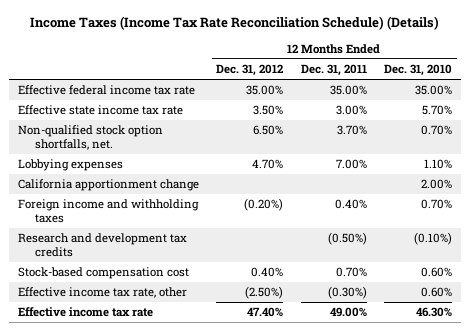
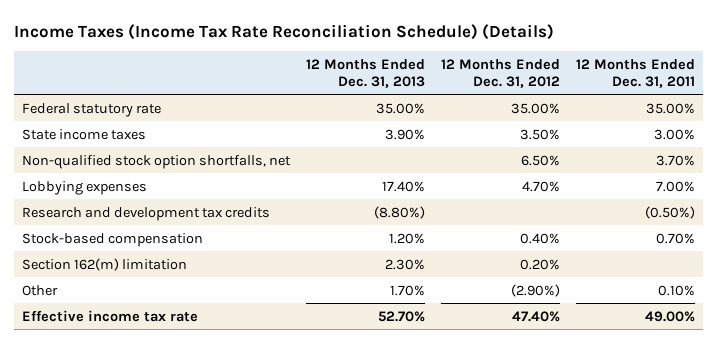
- | 12 Months Ended Dec. 31, 2012 | 12 Months Ended Dec. 31, 2011 | 12 Months Ended Dec. 31, 2010
+ | 12 Months Ended Dec. 31, 2013 | 12 Months Ended Dec. 31, 2012 | 12 Months Ended Dec. 31, 2011
- Effective federal income tax rate | 35.00% | 35.00% | 35.00%
- Effective state income tax rate | 3.50% | 3.00% | 5.70%
- Non-qualified stock option shortfalls, net. | 6.50% | 3.70% | 0.70%
+ Federal statutory rate | 35.00% | 35.00% | 35.00%
+ State income taxes | 3.90% | 3.50% | 3.00%
+ Non-qualified stock option shortfalls, net | | 6.50% | 3.70%
- California apportionment change | | | 2.00%
- Foreign income and withholding taxes | (0.20%) | 0.40% | 0.70%
- Stock-based compensation cost | 0.40% | 0.70% | 0.60%
- Effective income tax rate, other | (2.50%) | (0.30%) | 0.60%
+ Stock-based compensation | 1.20% | 0.40% | 0.70%
+ Section 162(m) limitation | 2.30% | 0.20% |
+ Other | 1.70% | (2.90%) | 0.10%

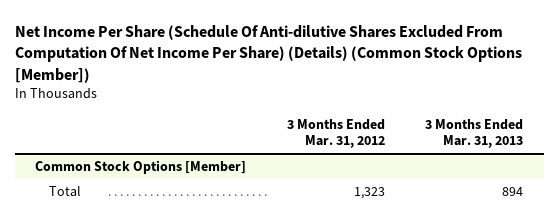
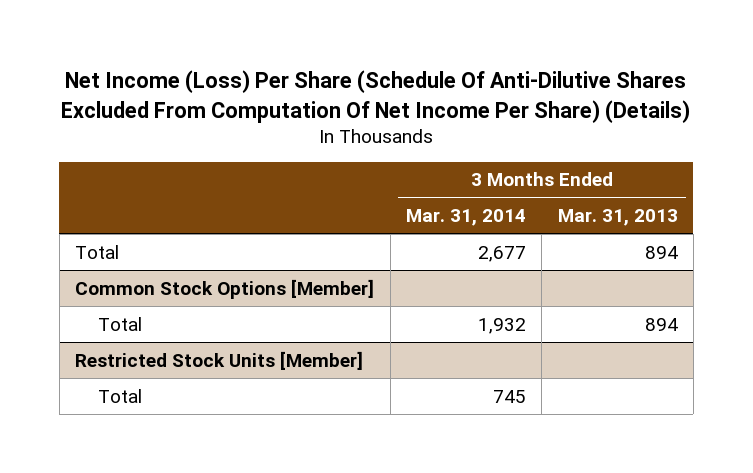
- Net Income Per Share (Schedule Of Anti-dilutive Shares Excluded From Computation Of Net Income Per Share) (Details) (Common Stock Options [Member])
+ Net Income (Loss) Per Share (Schedule Of Anti-Dilutive Shares Excluded From Computation Of Net Income Per Share) (Details)
- | 3 Months Ended Mar. 31, 2012 | 3 Months Ended Mar. 31, 2013
+ | 3 Months Ended Mar. 31, 2014 | 3 Months Ended Mar. 31, 2013
+ Total | 2,677 | 894
+ Restricted Stock Units [Member]
+ Total | 745 |

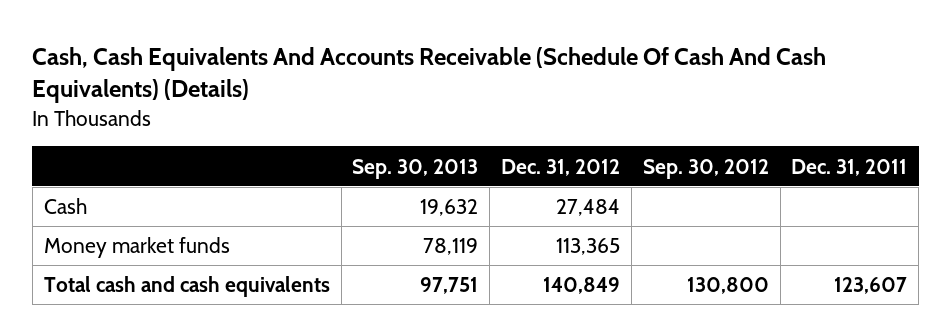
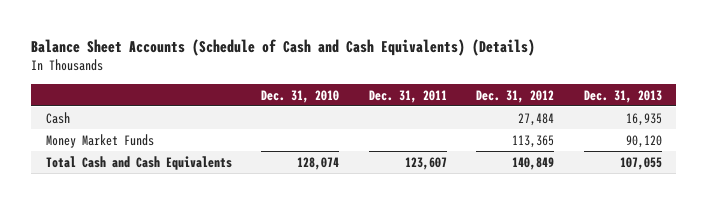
- Cash, Cash Equivalents And Accounts Receivable (Schedule Of Cash And Cash Equivalents) (Details)
+ Balance Sheet Accounts (Schedule of Cash and Cash Equivalents) (Details)
- | Sep. 30, 2013 | Dec. 31, 2012 | Sep. 30, 2012 | Dec. 31, 2011
+ | Dec. 31, 2010 | Dec. 31, 2011 | Dec. 31, 2012 | Dec. 31, 2013
- Money market funds | 78,119 | 113,365 | |
- Total cash and cash equivalents | 97,751 | 140,849 | 130,800 | 123,607
+ Money Market Funds | | | 113,365 | 90,120
+ Total Cash and Cash Equivalents | 128,074 | 123,607 | 140,849 | 107,055

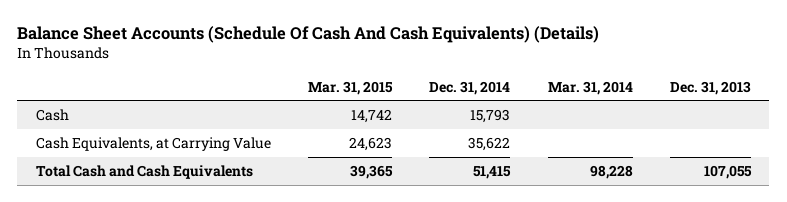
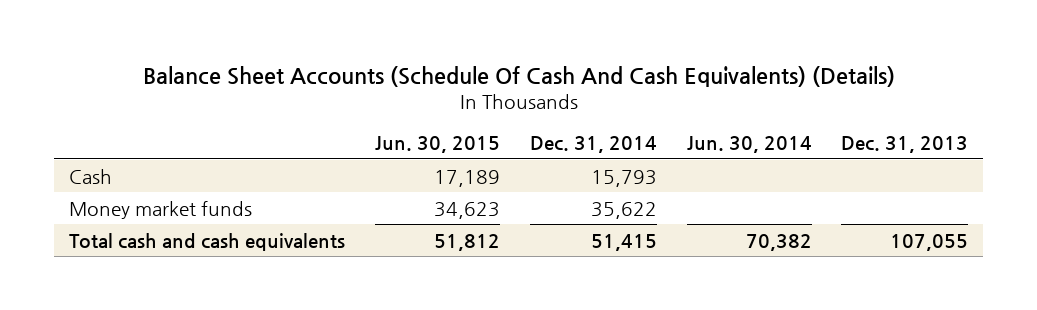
- | Mar. 31, 2015 | Dec. 31, 2014 | Mar. 31, 2014 | Dec. 31, 2013
+ | Jun. 30, 2015 | Dec. 31, 2014 | Jun. 30, 2014 | Dec. 31, 2013
- Cash Equivalents, at Carrying Value | 24,623 | 35,622 | |
- Total Cash and Cash Equivalents | 39,365 | 51,415 | 98,228 | 107,055
+ Money market funds | 34,623 | 35,622 | |
+ Total cash and cash equivalents | 51,812 | 51,415 | 70,382 | 107,055

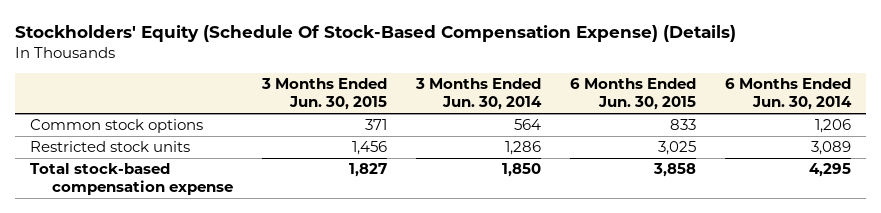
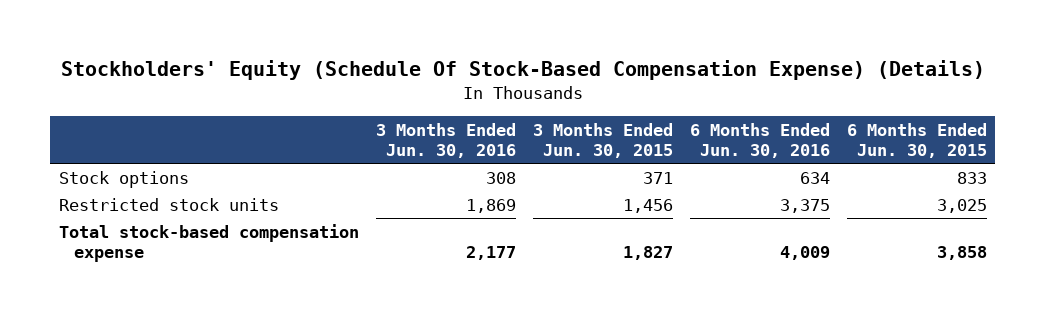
- | 3 Months Ended Jun. 30, 2015 | 3 Months Ended Jun. 30, 2014 | 6 Months Ended Jun. 30, 2015 | 6 Months Ended Jun. 30, 2014
+ | 3 Months Ended Jun. 30, 2016 | 3 Months Ended Jun. 30, 2015 | 6 Months Ended Jun. 30, 2016 | 6 Months Ended Jun. 30, 2015
- Common stock options | 371 | 564 | 833 | 1,206
+ Stock options | 308 | 371 | 634 | 833

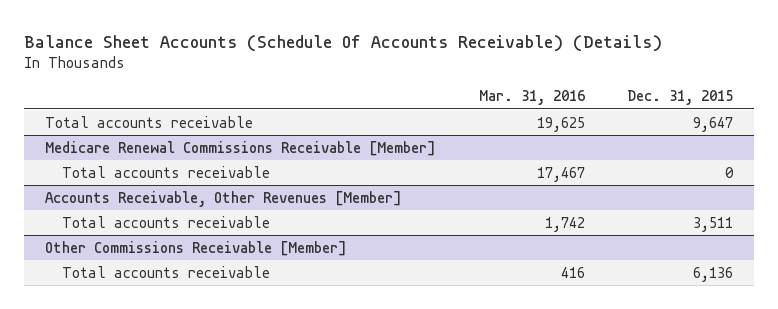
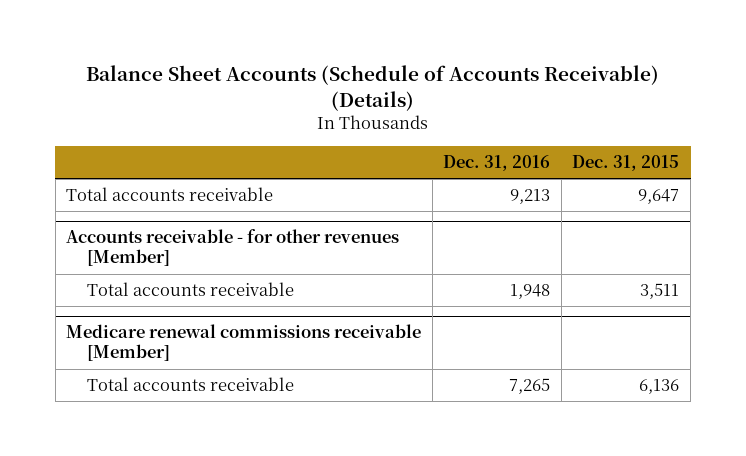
- Balance Sheet Accounts (Schedule Of Accounts Receivable) (Details)
+ Balance Sheet Accounts (Schedule of Accounts Receivable) (Details)
- | Mar. 31, 2016 | Dec. 31, 2015
+ | Dec. 31, 2016 | Dec. 31, 2015
- Medicare Renewal Commissions Receivable [Member]
- Total accounts receivable | 17,467 | 0
- Accounts Receivable, Other Revenues [Member]
+ Accounts receivable - for other revenues [Member]
- Other Commissions Receivable [Member]
+ Medicare renewal commissions receivable [Member]

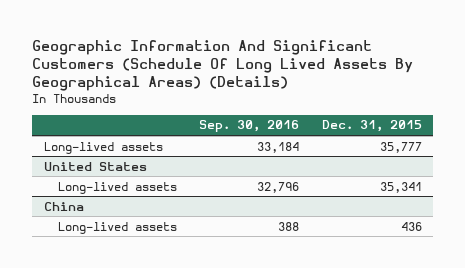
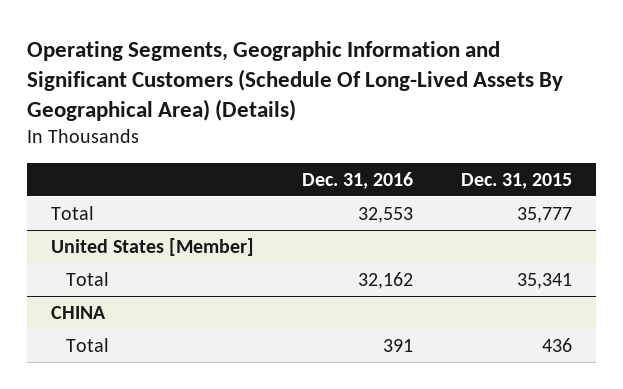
- Geographic Information And Significant Customers (Schedule Of Long Lived Assets By Geographical Areas) (Details)
+ Operating Segments, Geographic Information and Significant Customers (Schedule Of Long-Lived Assets By Geographical Area) (Details)
- | Sep. 30, 2016 | Dec. 31, 2015
+ | Dec. 31, 2016 | Dec. 31, 2015
- Long-lived assets | 33,184 | 35,777
- United States
- Long-lived assets | 32,796 | 35,341
- China
- Long-lived assets | 388 | 436
+ Total | 32,553 | 35,777
+ United States [Member]
+ Total | 32,162 | 35,341
+ CHINA
+ Total | 391 | 436

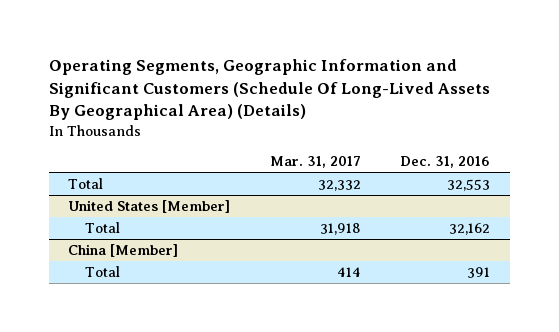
- | Dec. 31, 2016 | Dec. 31, 2015
+ | Mar. 31, 2017 | Dec. 31, 2016
- CHINA
+ China [Member]

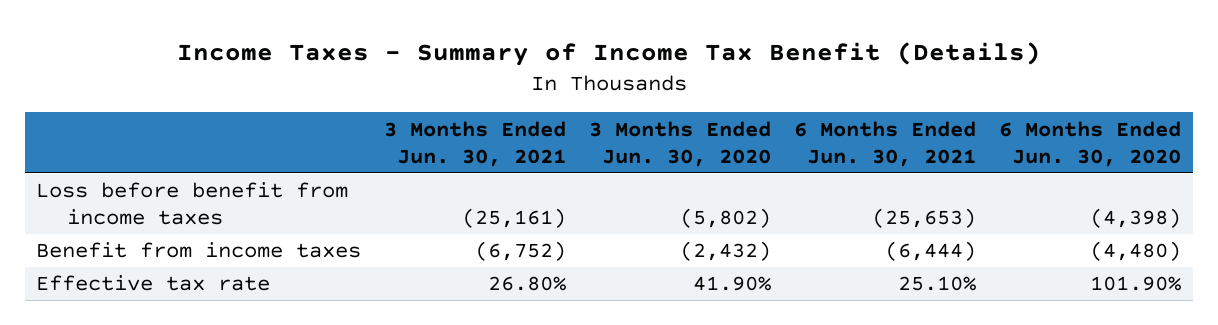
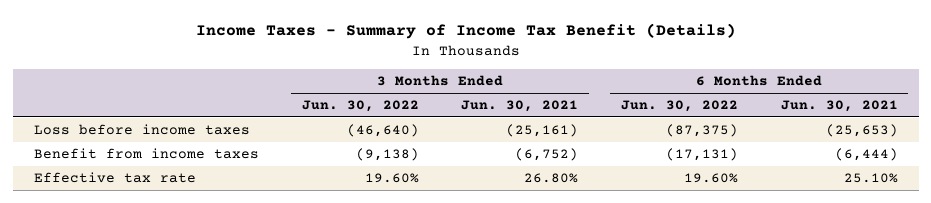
- | 3 Months Ended Jun. 30, 2021 | 3 Months Ended Jun. 30, 2020 | 6 Months Ended Jun. 30, 2021 | 6 Months Ended Jun. 30, 2020
+ | 3 Months Ended Jun. 30, 2022 | 3 Months Ended Jun. 30, 2021 | 6 Months Ended Jun. 30, 2022 | 6 Months Ended Jun. 30, 2021
- Loss before benefit from income taxes | (25,161) | (5,802) | (25,653) | (4,398)
+ Loss before income taxes | (46,640) | (25,161) | (87,375) | (25,653)

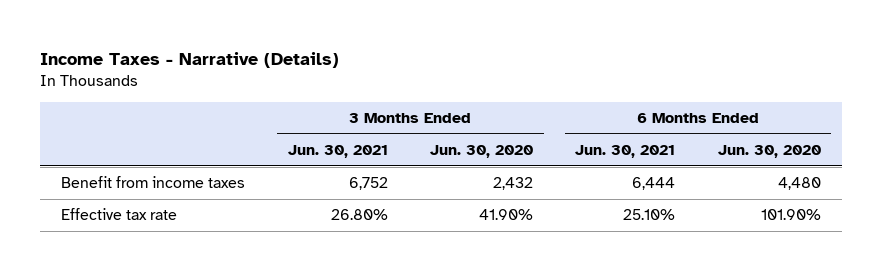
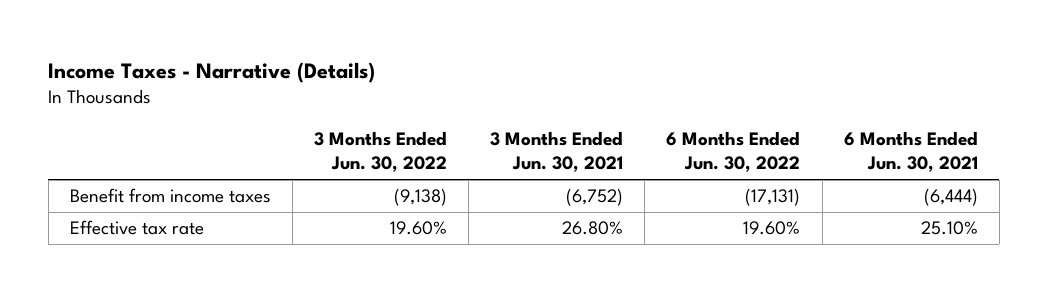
- | 3 Months Ended Jun. 30, 2021 | 3 Months Ended Jun. 30, 2020 | 6 Months Ended Jun. 30, 2021 | 6 Months Ended Jun. 30, 2020
+ | 3 Months Ended Jun. 30, 2022 | 3 Months Ended Jun. 30, 2021 | 6 Months Ended Jun. 30, 2022 | 6 Months Ended Jun. 30, 2021
- Benefit from income taxes | 6,752 | 2,432 | 6,444 | 4,480
+ Benefit from income taxes | (9,138) | (6,752) | (17,131) | (6,444)

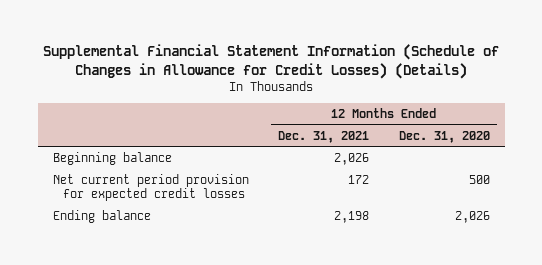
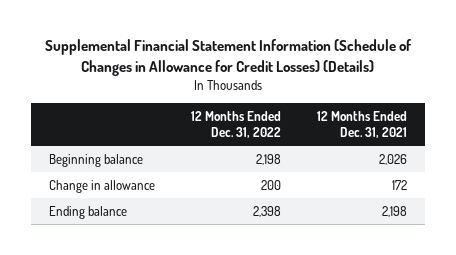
- | 12 Months Ended Dec. 31, 2021 | 12 Months Ended Dec. 31, 2020
+ | 12 Months Ended Dec. 31, 2022 | 12 Months Ended Dec. 31, 2021
- Net current period provision for expected credit losses | 172 | 500
+ Change in allowance | 200 | 172

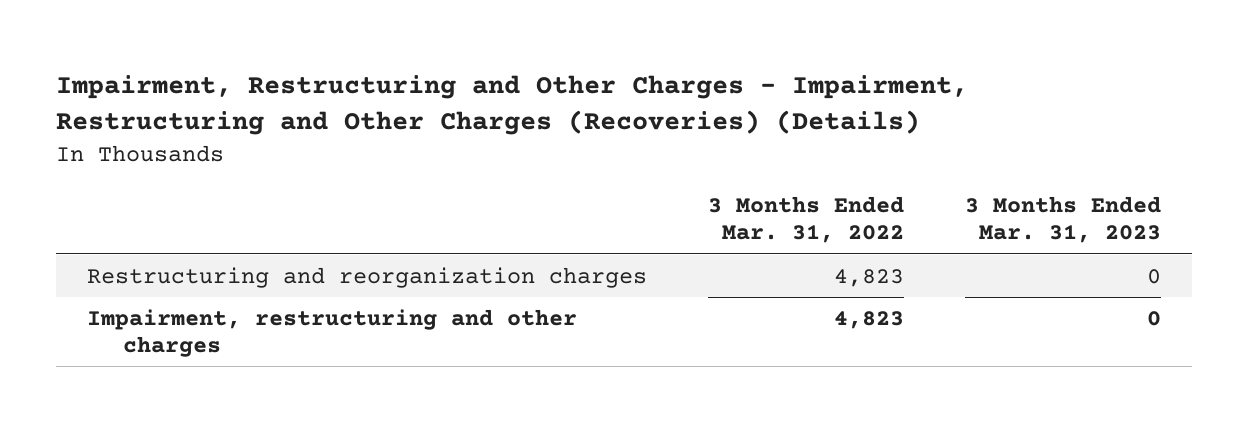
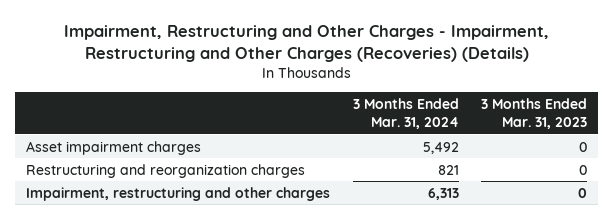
- | 3 Months Ended Mar. 31, 2022 | 3 Months Ended Mar. 31, 2023
+ | 3 Months Ended Mar. 31, 2024 | 3 Months Ended Mar. 31, 2023
+ Asset impairment charges | 5,492 | 0

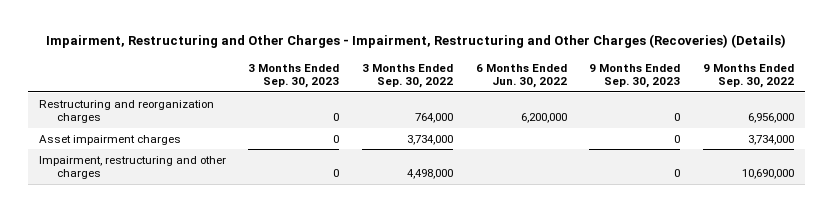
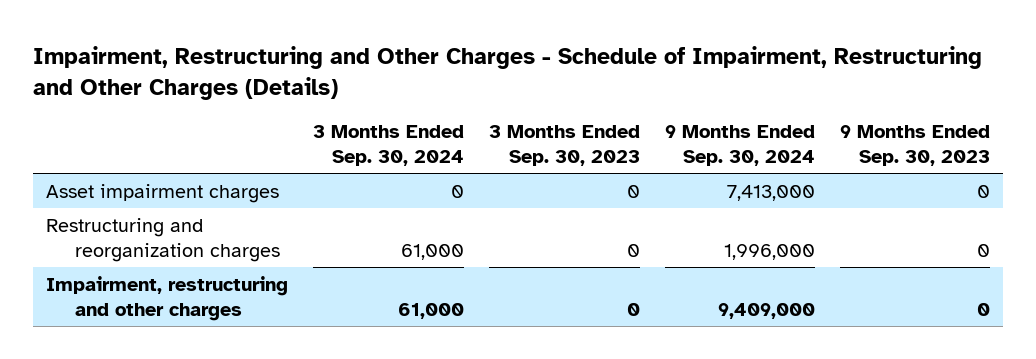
- Impairment, Restructuring and Other Charges - Impairment, Restructuring and Other Charges (Recoveries) (Details)
+ Impairment, Restructuring and Other Charges - Schedule of Impairment, Restructuring and Other Charges (Details)
- | 3 Months Ended Sep. 30, 2023 | 3 Months Ended Sep. 30, 2022 | 6 Months Ended Jun. 30, 2022 | 9 Months Ended Sep. 30, 2023 | 9 Months Ended Sep. 30, 2022
+ | 3 Months Ended Sep. 30, 2024 | 3 Months Ended Sep. 30, 2023 | 9 Months Ended Sep. 30, 2024 | 9 Months Ended Sep. 30, 2023
moved down: Restructuring and reorganization charges | 61,000 | 0 | 1,996,000 | 0

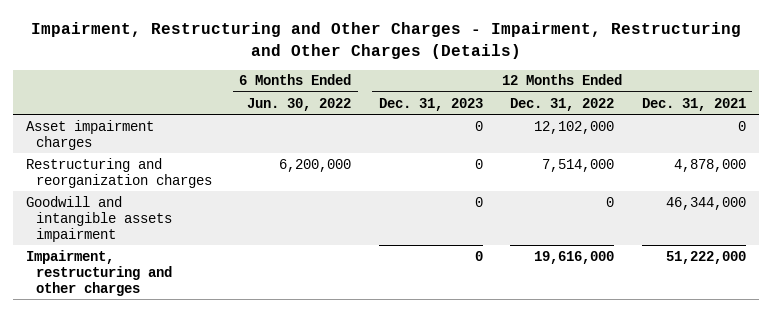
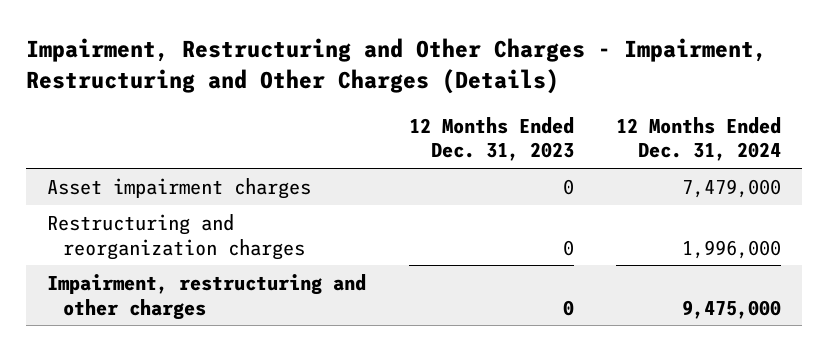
- | 6 Months Ended Jun. 30, 2022 | 12 Months Ended Dec. 31, 2023 | 12 Months Ended Dec. 31, 2022 | 12 Months Ended Dec. 31, 2021
+ | 12 Months Ended Dec. 31, 2023 | 12 Months Ended Dec. 31, 2024
- Goodwill and intangible assets impairment | | 0 | 0 | 46,344,000

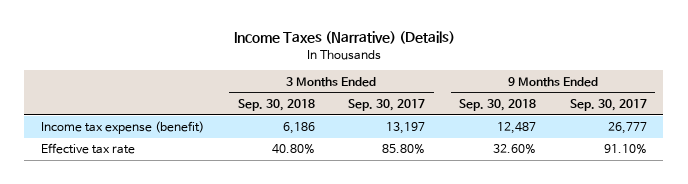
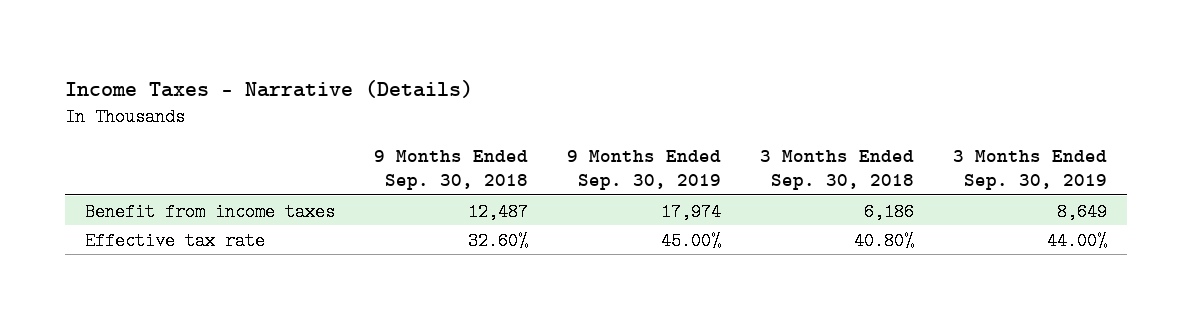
- Income Taxes (Narrative) (Details)
+ Income Taxes - Narrative (Details)
- | 3 Months Ended Sep. 30, 2018 | 3 Months Ended Sep. 30, 2017 | 9 Months Ended Sep. 30, 2018 | 9 Months Ended Sep. 30, 2017
+ | 9 Months Ended Sep. 30, 2018 | 9 Months Ended Sep. 30, 2019 | 3 Months Ended Sep. 30, 2018 | 3 Months Ended Sep. 30, 2019
- Income tax expense (benefit) | 6,186 | 13,197 | 12,487 | 26,777
+ Benefit from income taxes | 12,487 | 17,974 | 6,186 | 8,649

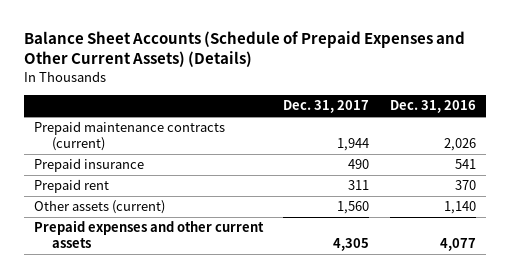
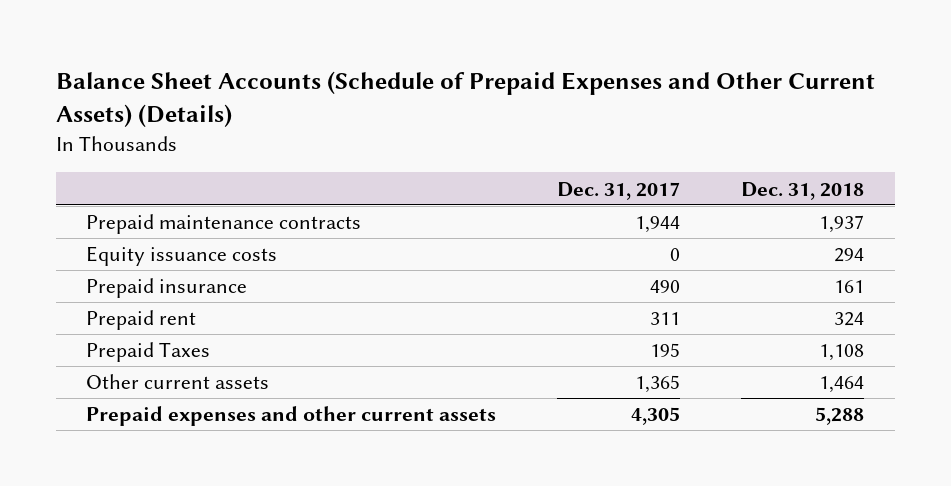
- | Dec. 31, 2017 | Dec. 31, 2016
+ | Dec. 31, 2017 | Dec. 31, 2018
- Prepaid maintenance contracts (current) | 1,944 | 2,026
+ Prepaid maintenance contracts | 1,944 | 1,937
+ Equity issuance costs | 0 | 294
- Other assets (current) | 1,560 | 1,140
+ Prepaid Taxes | 195 | 1,108
+ Other current assets | 1,365 | 1,464

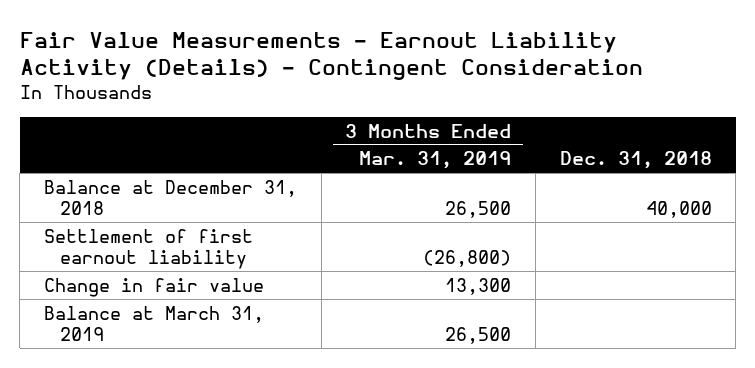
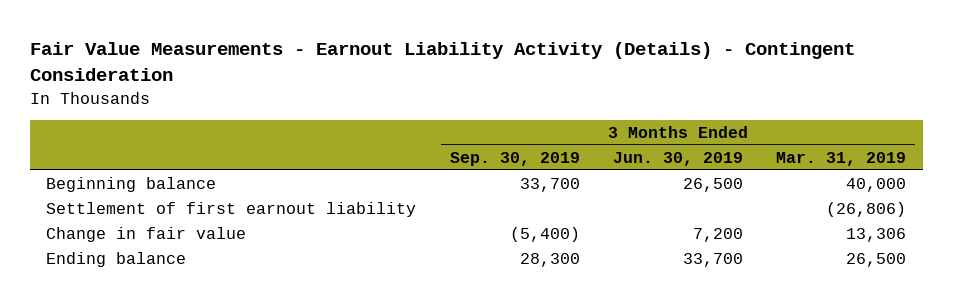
- | 3 Months Ended Mar. 31, 2019 | Dec. 31, 2018
+ | 3 Months Ended Sep. 30, 2019 | 3 Months Ended Jun. 30, 2019 | 3 Months Ended Mar. 31, 2019
- Balance at December 31, 2018 | 26,500 | 40,000
- Settlement of first earnout liability | (26,800) |
- Change in fair value | 13,300 |
- Balance at March 31, 2019 | 26,500 |
+ Beginning balance | 33,700 | 26,500 | 40,000
+ Settlement of first earnout liability | | | (26,806)
+ Change in fair value | (5,400) | 7,200 | 13,306
+ Ending balance | 28,300 | 33,700 | 26,500

